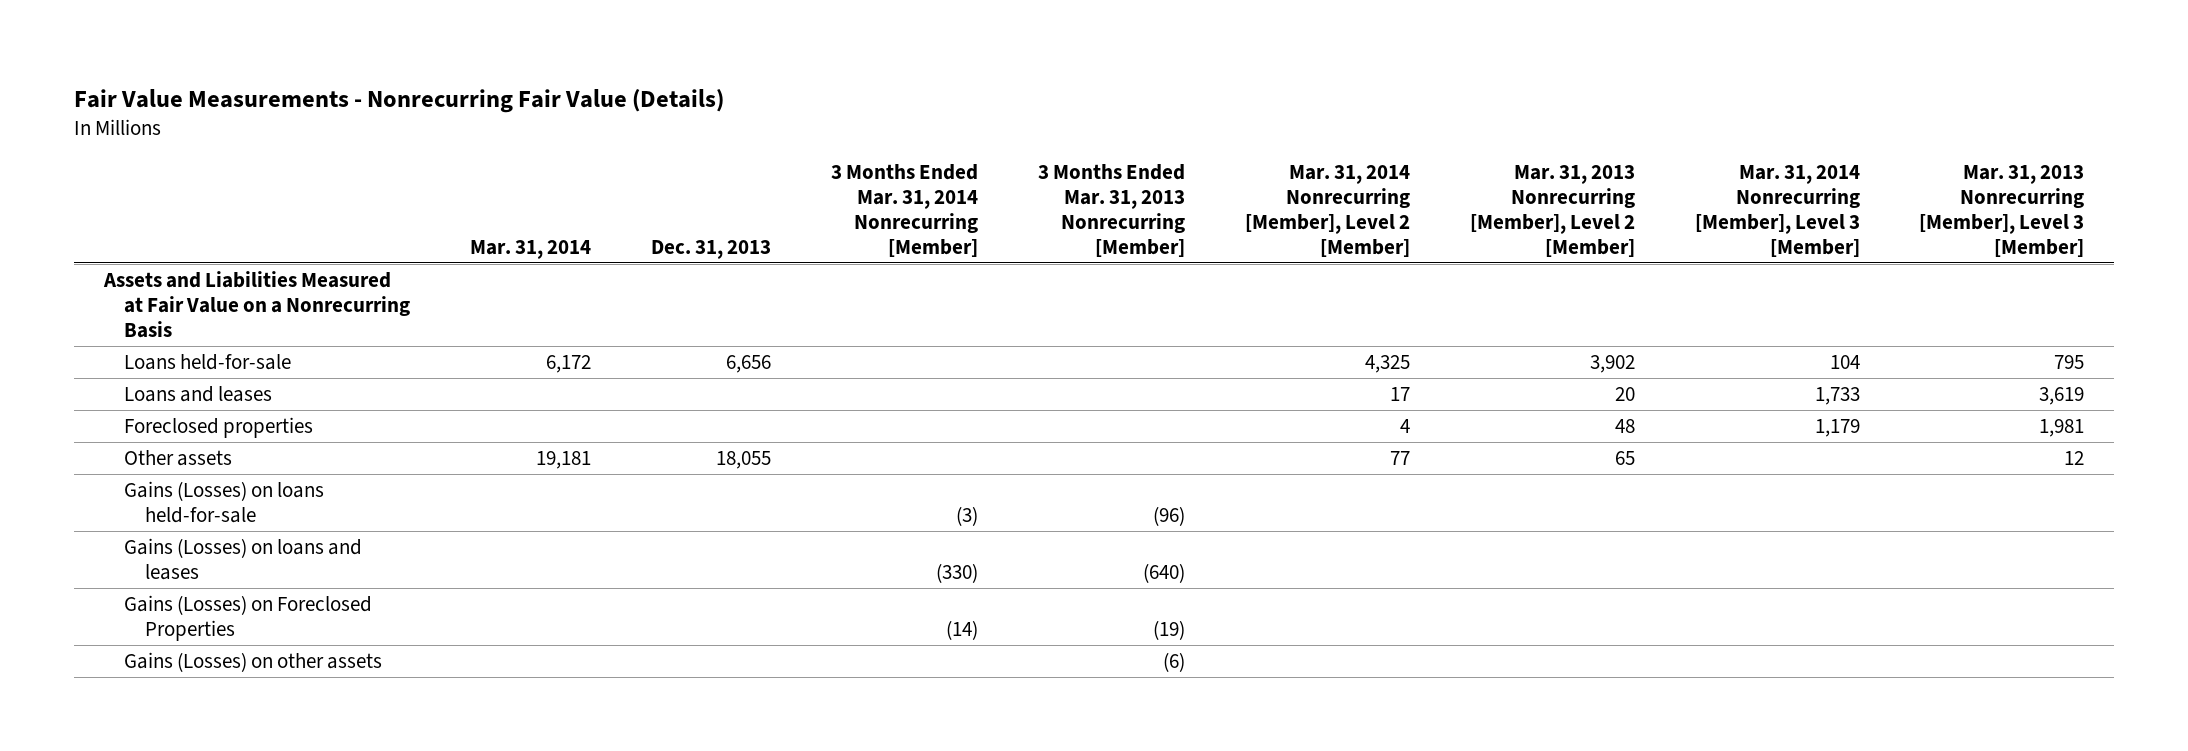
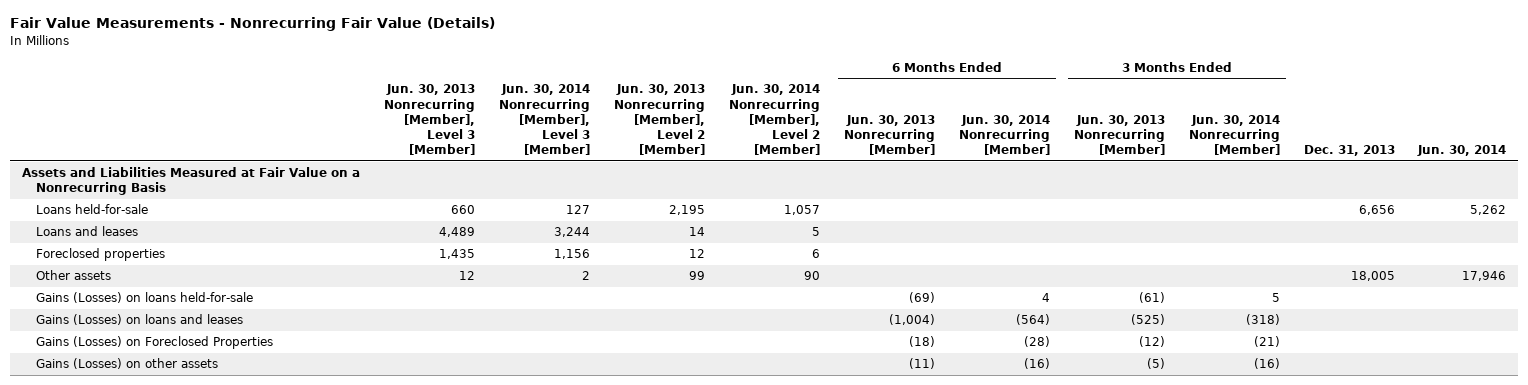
- | Mar. 31, 2014 | Dec. 31, 2013 | 3 Months Ended Mar. 31, 2014 Nonrecurring [Member] | 3 Months Ended Mar. 31, 2013 Nonrecurring [Member] | Mar. 31, 2014 Nonrecurring [Member], Level 2 [Member] | Mar. 31, 2013 Nonrecurring [Member], Level 2 [Member] | Mar. 31, 2014 Nonrecurring [Member], Level 3 [Member] | Mar. 31, 2013 Nonrecurring [Member], Level 3 [Member]
+ | Jun. 30, 2013 Nonrecurring [Member], Level 3 [Member] | Jun. 30, 2014 Nonrecurring [Member], Level 3 [Member] | Jun. 30, 2013 Nonrecurring [Member], Level 2 [Member] | Jun. 30, 2014 Nonrecurring [Member], Level 2 [Member] | 6 Months Ended Jun. 30, 2013 Nonrecurring [Member] | 6 Months Ended Jun. 30, 2014 Nonrecurring [Member] | 3 Months Ended Jun. 30, 2013 Nonrecurring [Member] | 3 Months Ended Jun. 30, 2014 Nonrecurring [Member] | Dec. 31, 2013 | Jun. 30, 2014
- Other assets | 19,181 | 18,055 | | | 77 | 65 | | 12
+ Other assets | 12 | 2 | 99 | 90 | | | | | 18,005 | 17,946

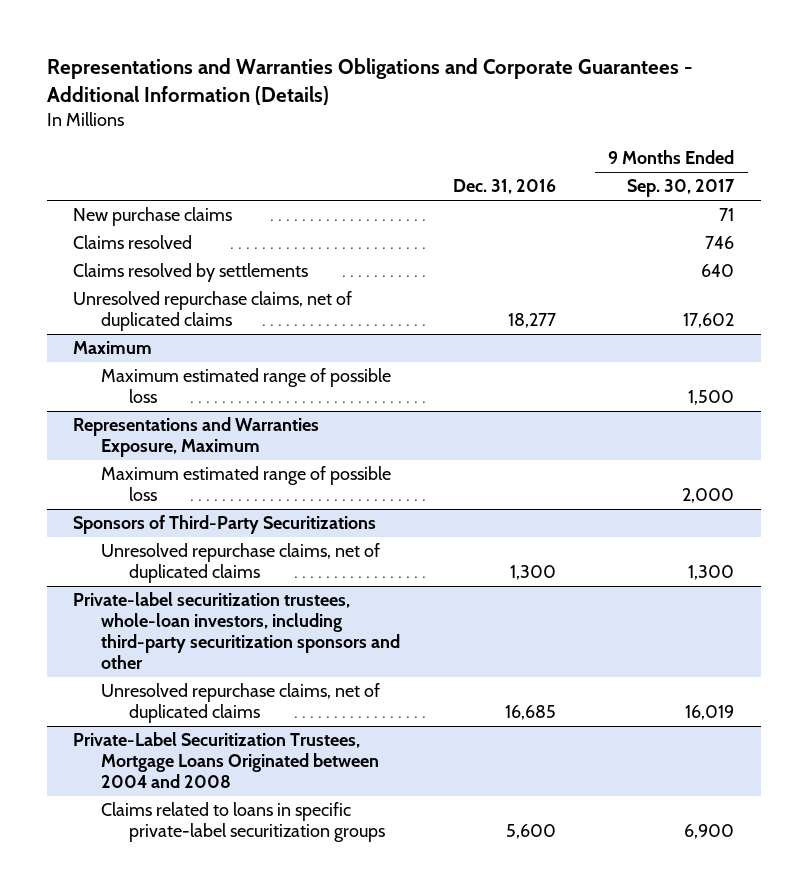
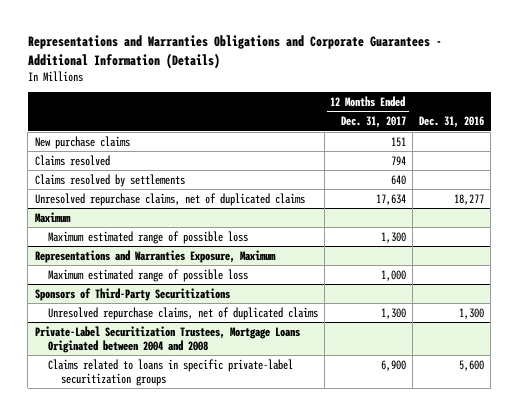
- | Dec. 31, 2016 | 9 Months Ended Sep. 30, 2017
+ | 12 Months Ended Dec. 31, 2017 | Dec. 31, 2016
- Private-label securitization trustees, whole-loan investors, including third-party securitization sponsors and other
- Unresolved repurchase claims, net of duplicated claims | 16,685 | 16,019

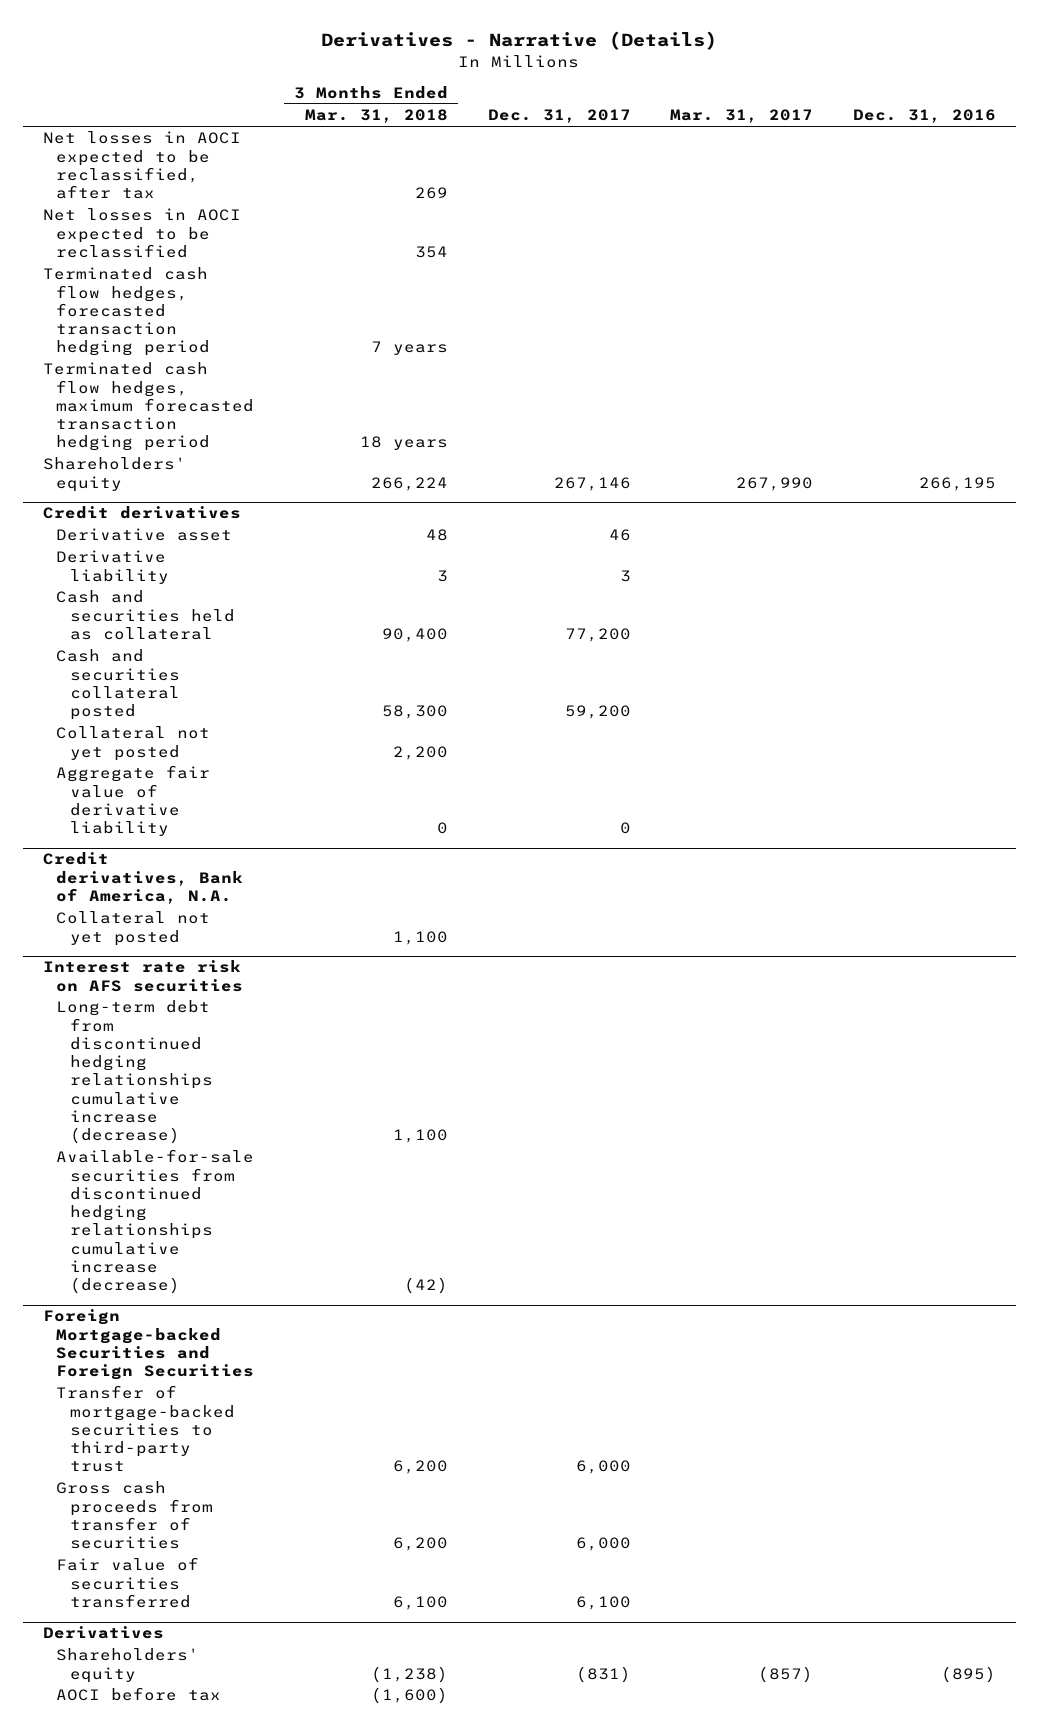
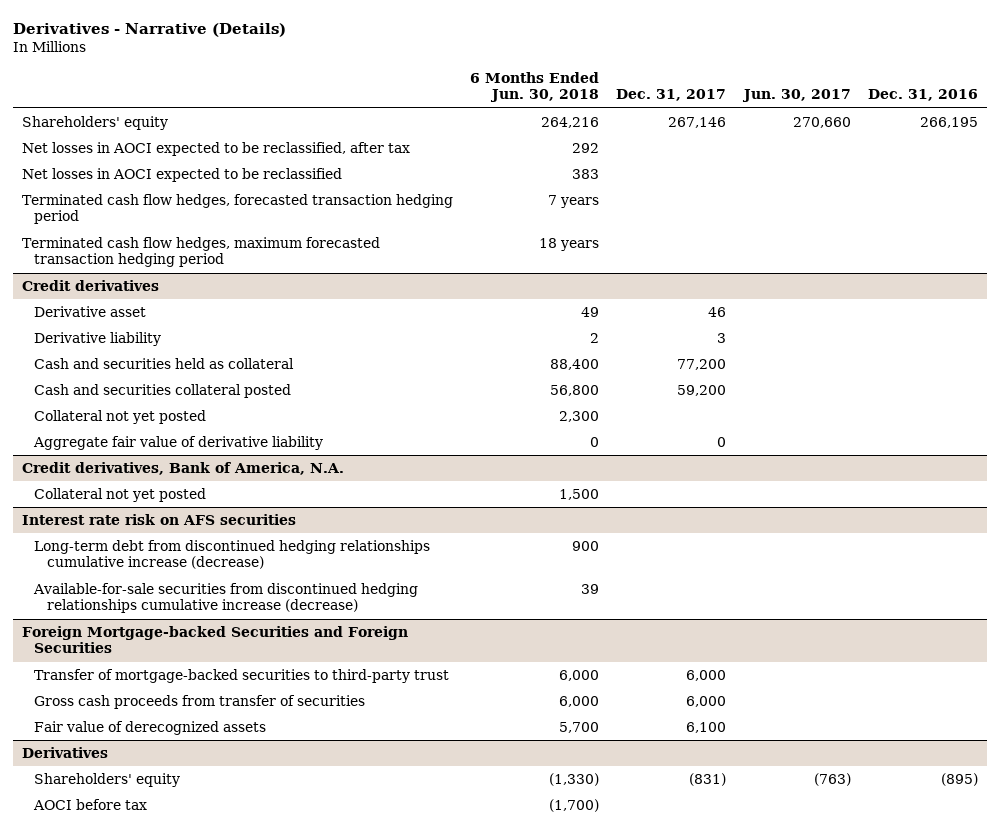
- | 3 Months Ended Mar. 31, 2018 | Dec. 31, 2017 | Mar. 31, 2017 | Dec. 31, 2016
+ | 6 Months Ended Jun. 30, 2018 | Dec. 31, 2017 | Jun. 30, 2017 | Dec. 31, 2016
moved up: Shareholders' equity | 264,216 | 267,146 | 270,660 | 266,195
@ Foreign Mortgage-backed Securities and Foreign Securities
- Fair value of securities transferred | 6,100 | 6,100 | |
+ Fair value of derecognized assets | 5,700 | 6,100 | |

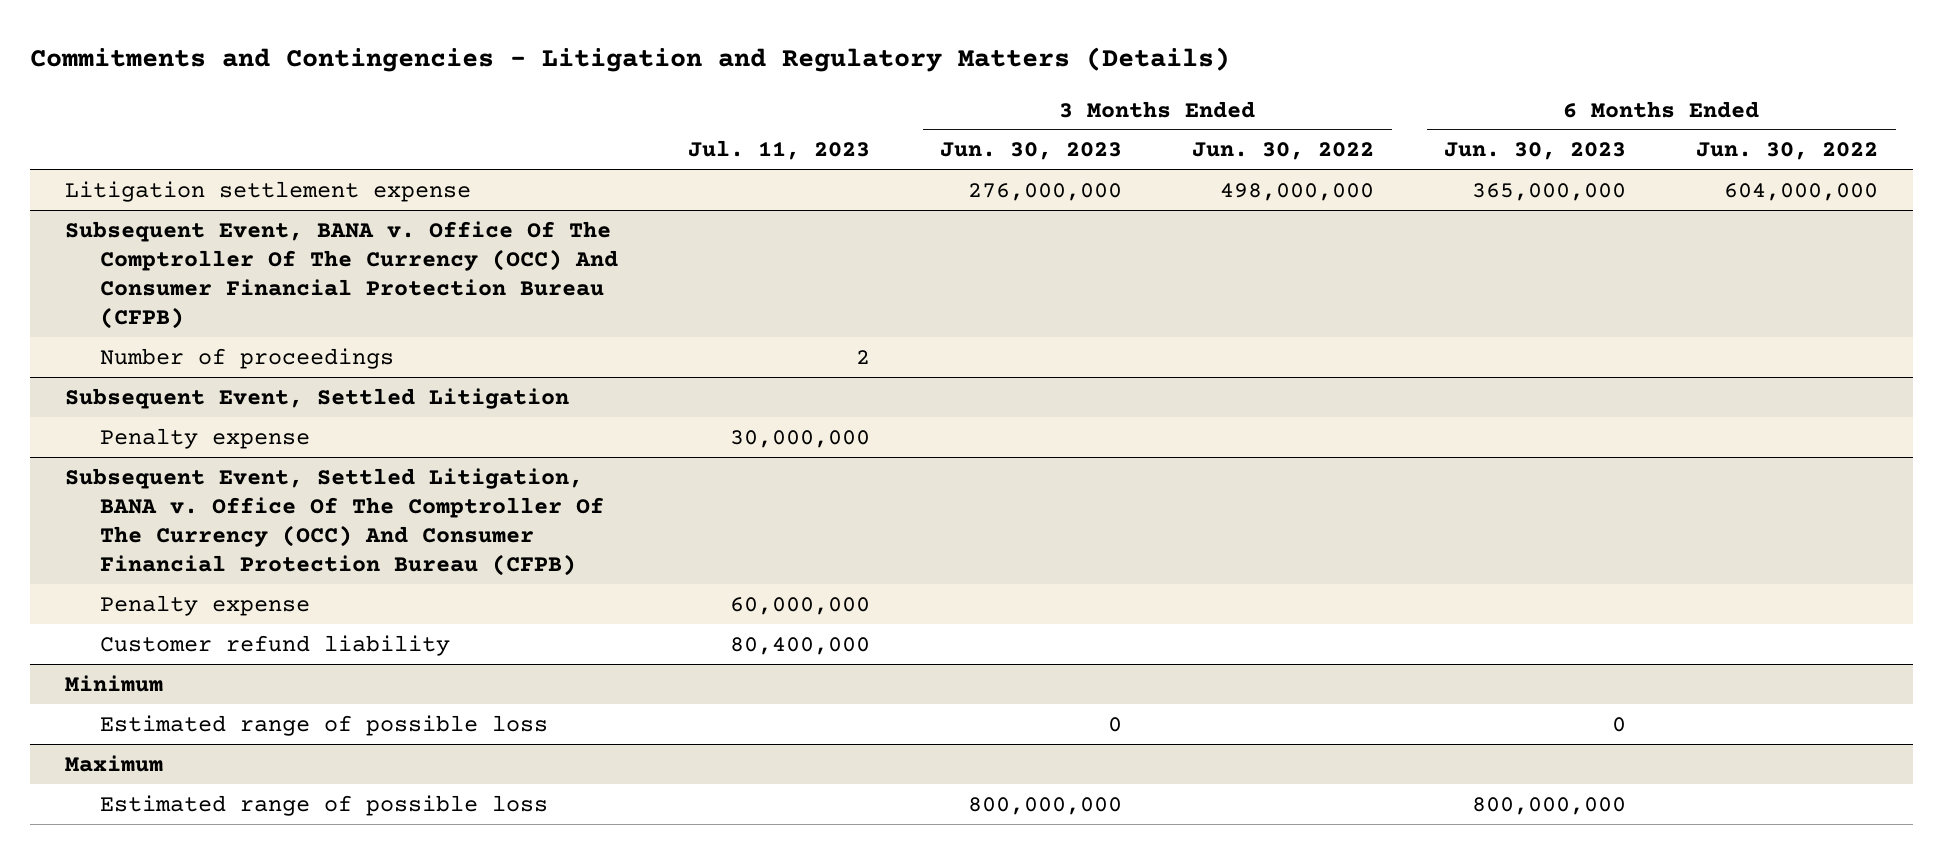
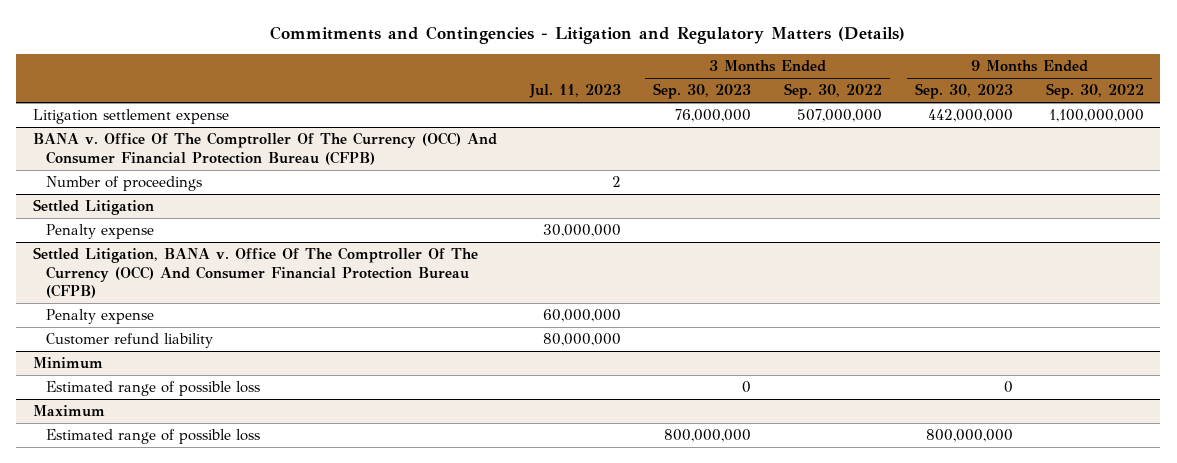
- | Jul. 11, 2023 | 3 Months Ended Jun. 30, 2023 | 3 Months Ended Jun. 30, 2022 | 6 Months Ended Jun. 30, 2023 | 6 Months Ended Jun. 30, 2022
+ | Jul. 11, 2023 | 3 Months Ended Sep. 30, 2023 | 3 Months Ended Sep. 30, 2022 | 9 Months Ended Sep. 30, 2023 | 9 Months Ended Sep. 30, 2022
- Subsequent Event, BANA v. Office Of The Comptroller Of The Currency (OCC) And Consumer Financial Protection Bureau (CFPB)
+ BANA v. Office Of The Comptroller Of The Currency (OCC) And Consumer Financial Protection Bureau (CFPB)
- Subsequent Event, Settled Litigation
+ Settled Litigation
- Subsequent Event, Settled Litigation, BANA v. Office Of The Comptroller Of The Currency (OCC) And Consumer Financial Protection Bureau (CFPB)
+ Settled Litigation, BANA v. Office Of The Comptroller Of The Currency (OCC) And Consumer Financial Protection Bureau (CFPB)
- Customer refund liability | 80,400,000 | | | |
+ Customer refund liability | 80,000,000 | | | |

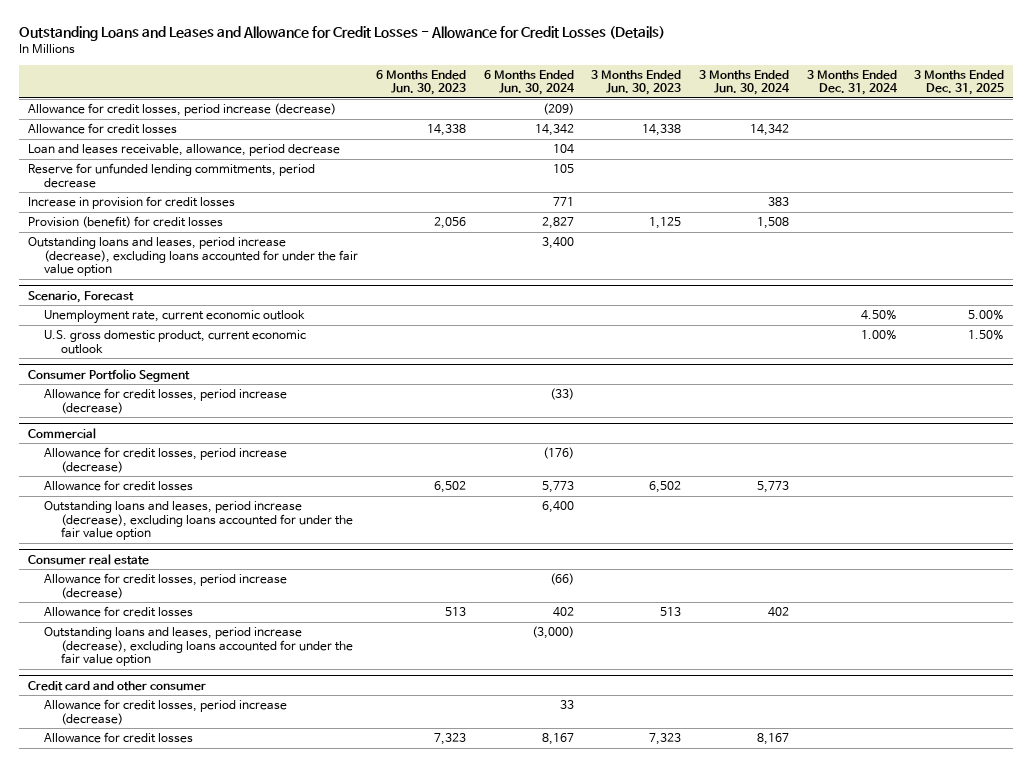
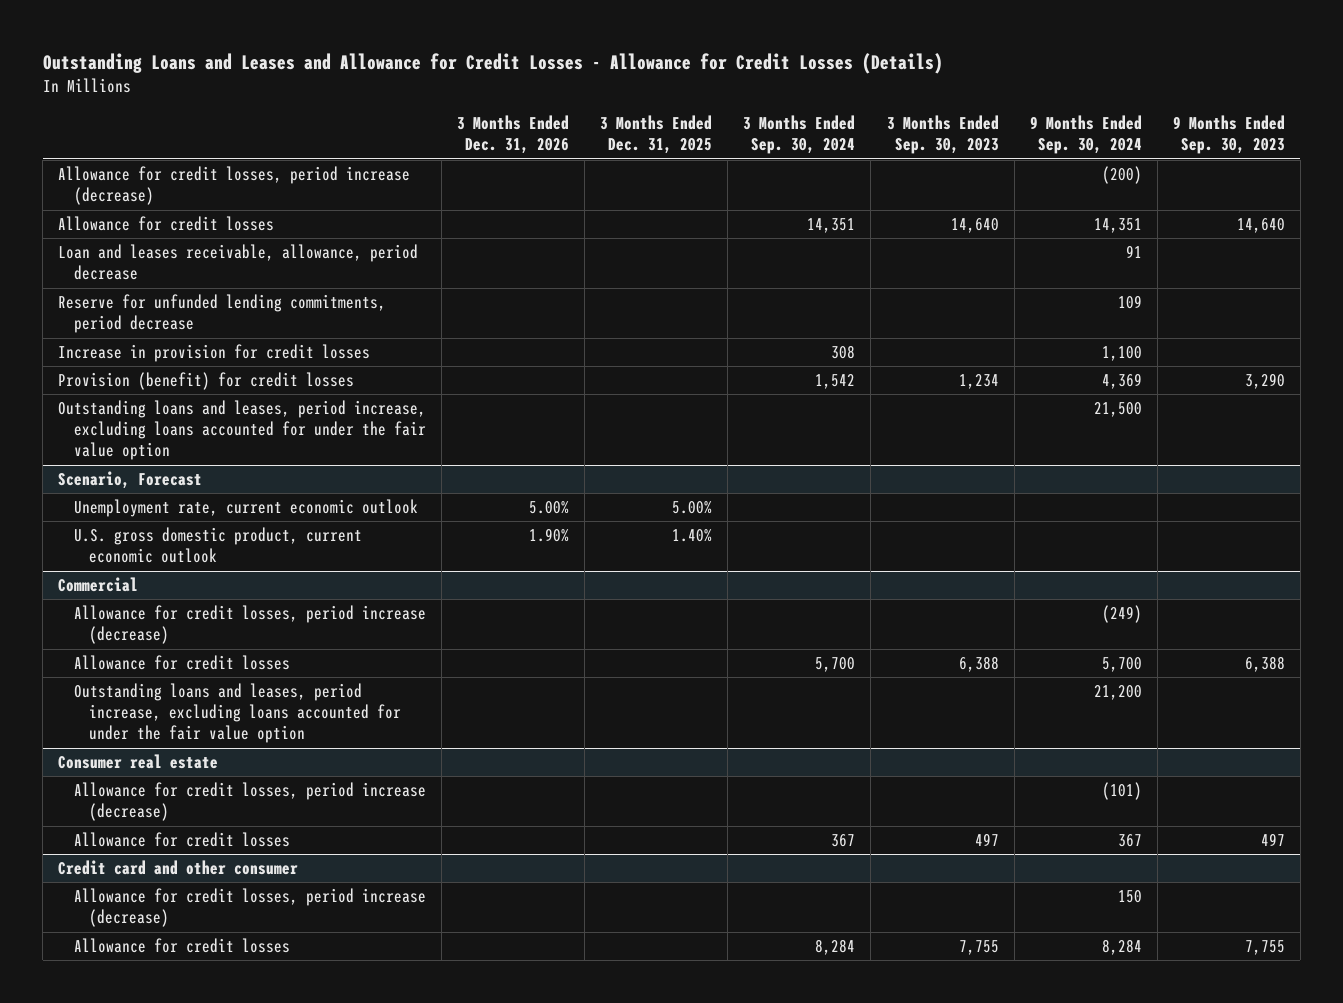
- | 6 Months Ended Jun. 30, 2023 | 6 Months Ended Jun. 30, 2024 | 3 Months Ended Jun. 30, 2023 | 3 Months Ended Jun. 30, 2024 | 3 Months Ended Dec. 31, 2024 | 3 Months Ended Dec. 31, 2025
+ | 3 Months Ended Dec. 31, 2026 | 3 Months Ended Dec. 31, 2025 | 3 Months Ended Sep. 30, 2024 | 3 Months Ended Sep. 30, 2023 | 9 Months Ended Sep. 30, 2024 | 9 Months Ended Sep. 30, 2023
- Outstanding loans and leases, period increase (decrease), excluding loans accounted for under the fair value option | | 3,400 | | | |
+ Outstanding loans and leases, period increase, excluding loans accounted for under the fair value option | | | | | 21,500 |
@ Scenario, Forecast
- U.S. gross domestic product, current economic outlook | | | | | 1.00% | 1.50%
- Consumer Portfolio Segment
- Allowance for credit losses, period increase (decrease) | | (33) | | | |
@ Scenario, Forecast
+ U.S. gross domestic product, current economic outlook | 1.90% | 1.40% | | | |
@ Commercial
- Outstanding loans and leases, period increase (decrease), excluding loans accounted for under the fair value option | | 6,400 | | | |
+ Outstanding loans and leases, period increase, excluding loans accounted for under the fair value option | | | | | 21,200 |
@ Consumer real estate
- Outstanding loans and leases, period increase (decrease), excluding loans accounted for under the fair value option | | (3,000) | | | |

